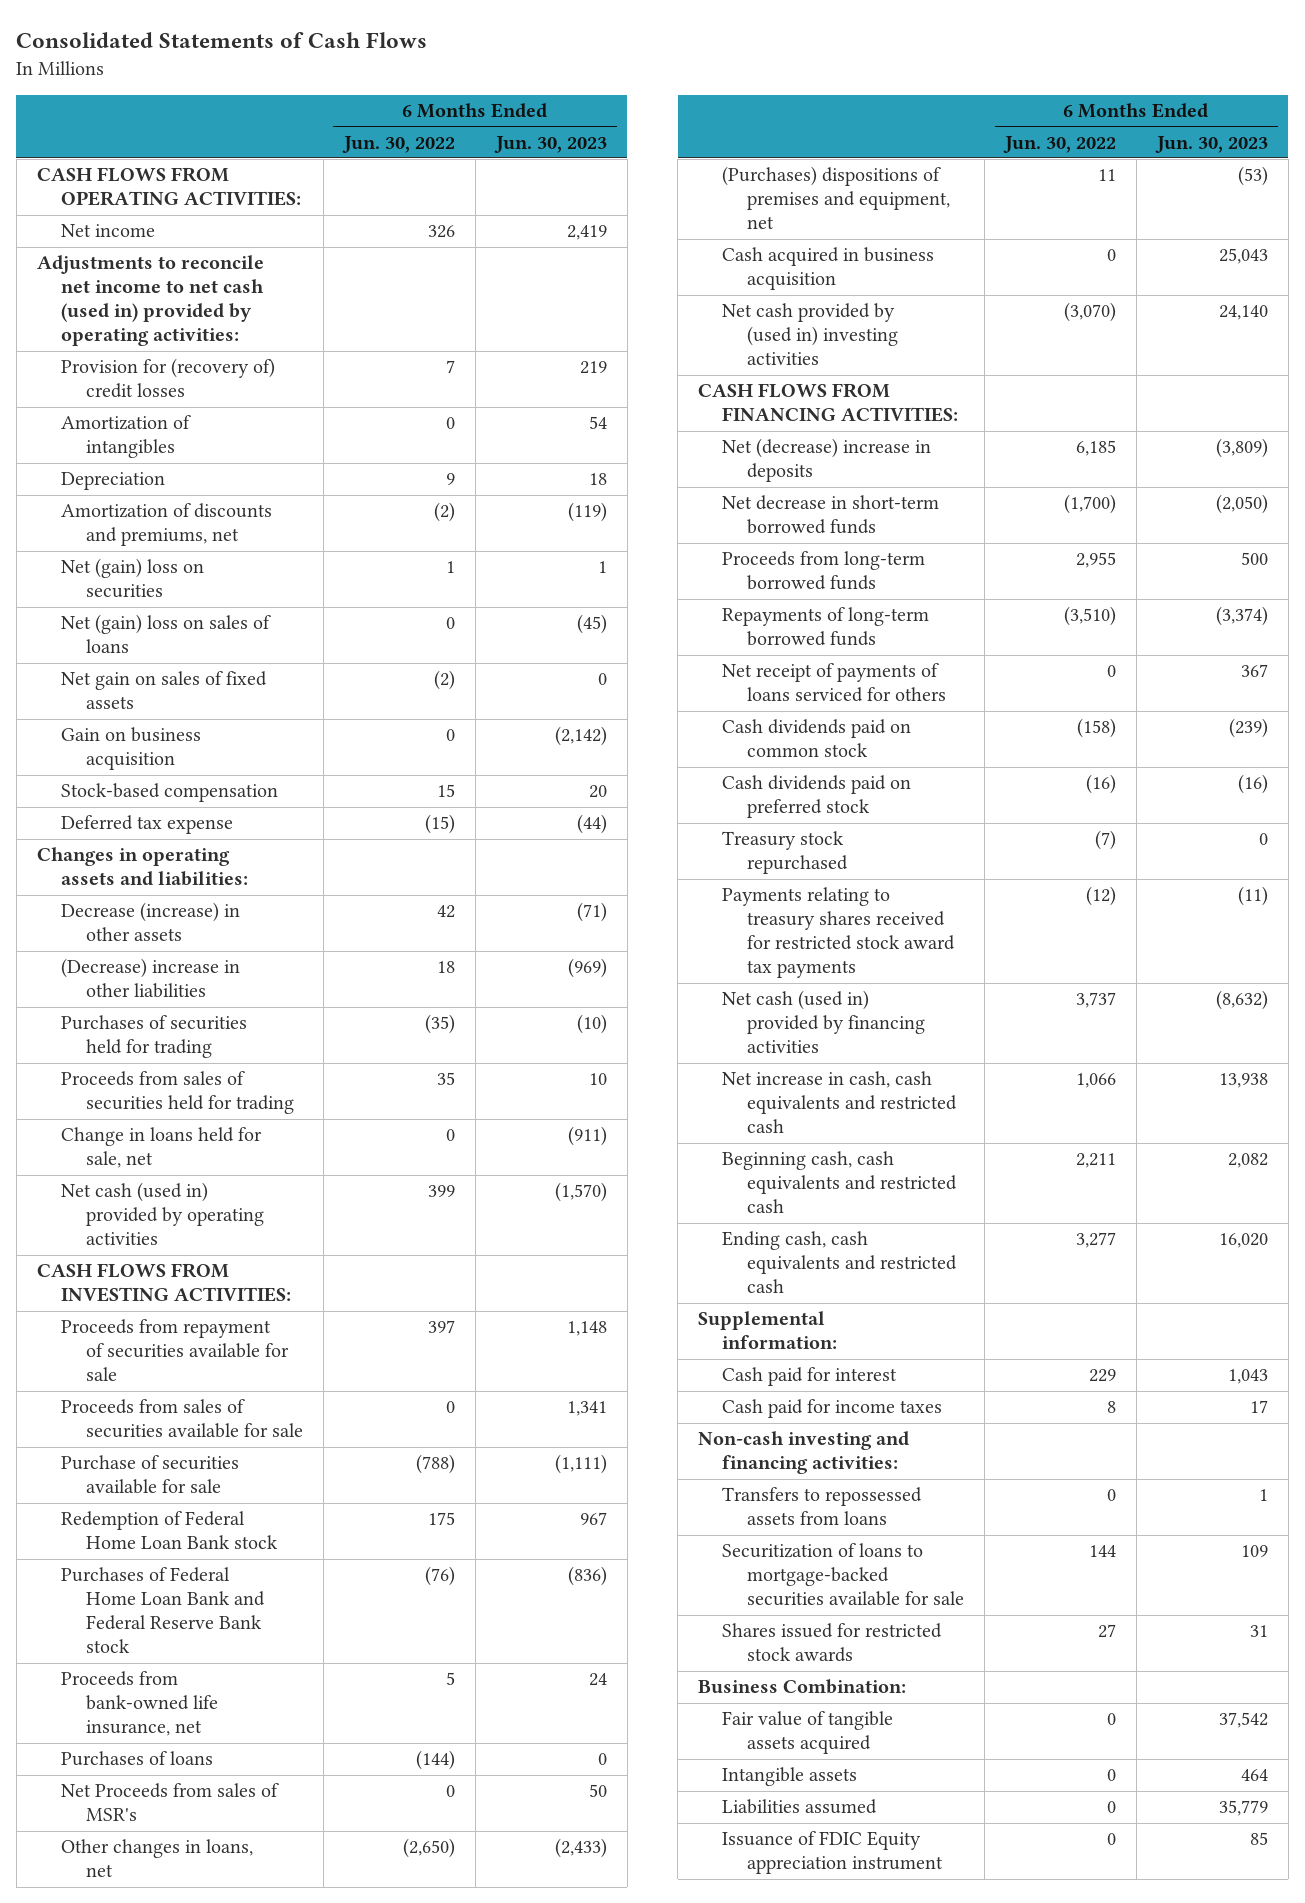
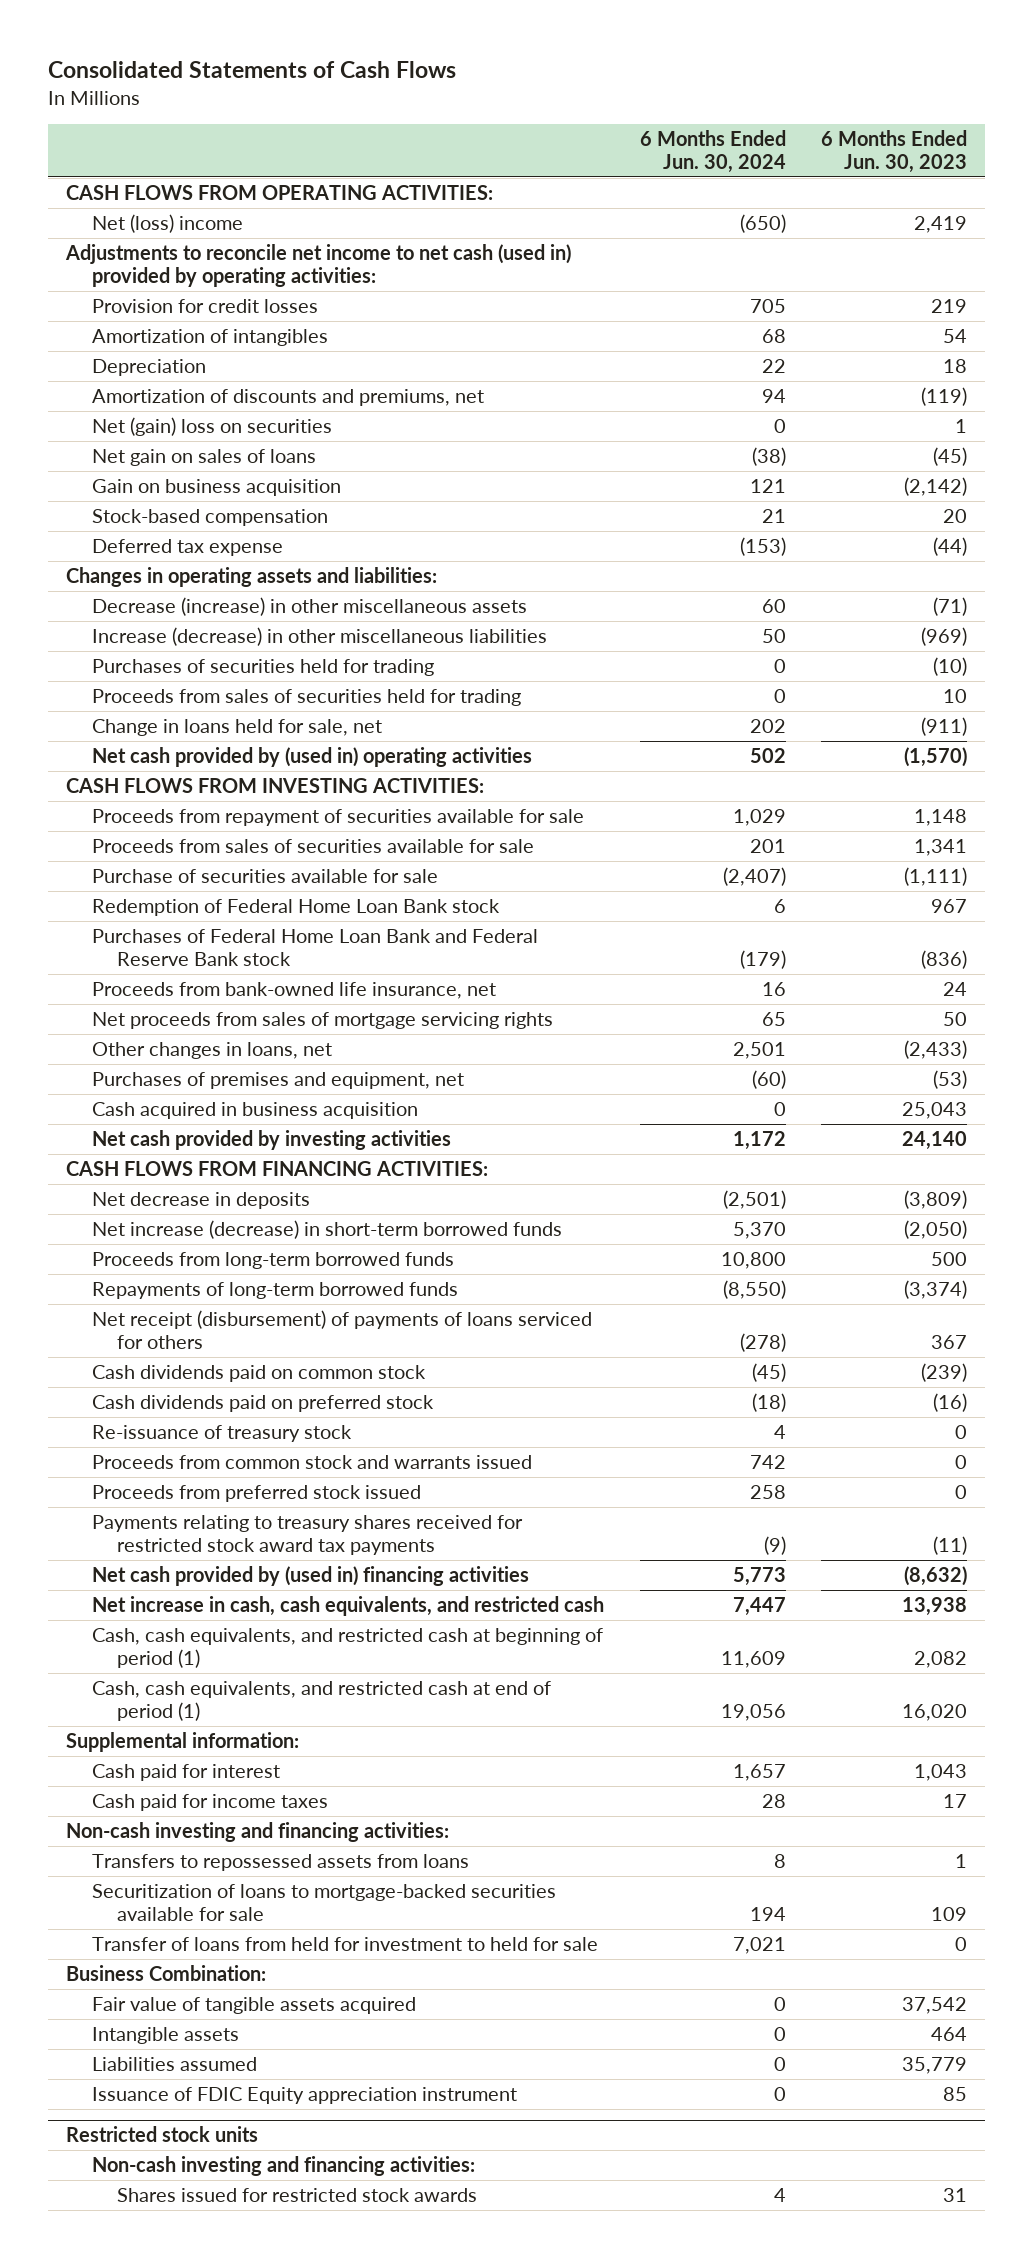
- | 6 Months Ended Jun. 30, 2022 | 6 Months Ended Jun. 30, 2023
+ | 6 Months Ended Jun. 30, 2024 | 6 Months Ended Jun. 30, 2023
- Net income | 326 | 2,419
+ Net (loss) income | (650) | 2,419
- Provision for (recovery of) credit losses | 7 | 219
+ Provision for credit losses | 705 | 219
- Net (gain) loss on sales of loans | 0 | (45)
- Net gain on sales of fixed assets | (2) | 0
+ Net gain on sales of loans | (38) | (45)
- Decrease (increase) in other assets | 42 | (71)
- (Decrease) increase in other liabilities | 18 | (969)
+ Decrease (increase) in other miscellaneous assets | 60 | (71)
+ Increase (decrease) in other miscellaneous liabilities | 50 | (969)
- Net cash (used in) provided by operating activities | 399 | (1,570)
+ Net cash provided by (used in) operating activities | 502 | (1,570)
- Purchases of loans | (144) | 0
- Net Proceeds from sales of MSR's | 0 | 50
+ Net proceeds from sales of mortgage servicing rights | 65 | 50
- (Purchases) dispositions of premises and equipment, net | 11 | (53)
+ Purchases of premises and equipment, net | (60) | (53)
- Net cash provided by (used in) investing activities | (3,070) | 24,140
+ Net cash provided by investing activities | 1,172 | 24,140
- Net (decrease) increase in deposits | 6,185 | (3,809)
- Net decrease in short-term borrowed funds | (1,700) | (2,050)
+ Net decrease in deposits | (2,501) | (3,809)
+ Net increase (decrease) in short-term borrowed funds | 5,370 | (2,050)
- Net receipt of payments of loans serviced for others | 0 | 367
+ Net receipt (disbursement) of payments of loans serviced for others | (278) | 367
- Treasury stock repurchased | (7) | 0
+ Re-issuance of treasury stock | 4 | 0
+ Proceeds from common stock and warrants issued | 742 | 0
+ Proceeds from preferred stock issued | 258 | 0
- Net cash (used in) provided by financing activities | 3,737 | (8,632)
- Net increase in cash, cash equivalents and restricted cash | 1,066 | 13,938
- Beginning cash, cash equivalents and restricted cash | 2,211 | 2,082
- Ending cash, cash equivalents and restricted cash | 3,277 | 16,020
+ Net cash provided by (used in) financing activities | 5,773 | (8,632)
+ Net increase in cash, cash equivalents, and restricted cash | 7,447 | 13,938
+ Cash, cash equivalents, and restricted cash at beginning of period (1) | 11,609 | 2,082
+ Cash, cash equivalents, and restricted cash at end of period (1) | 19,056 | 16,020
- Shares issued for restricted stock awards | 27 | 31
+ Transfer of loans from held for investment to held for sale | 7,021 | 0
+ Restricted stock units
+ Non-cash investing and financing activities:
+ Shares issued for restricted stock awards | 4 | 31

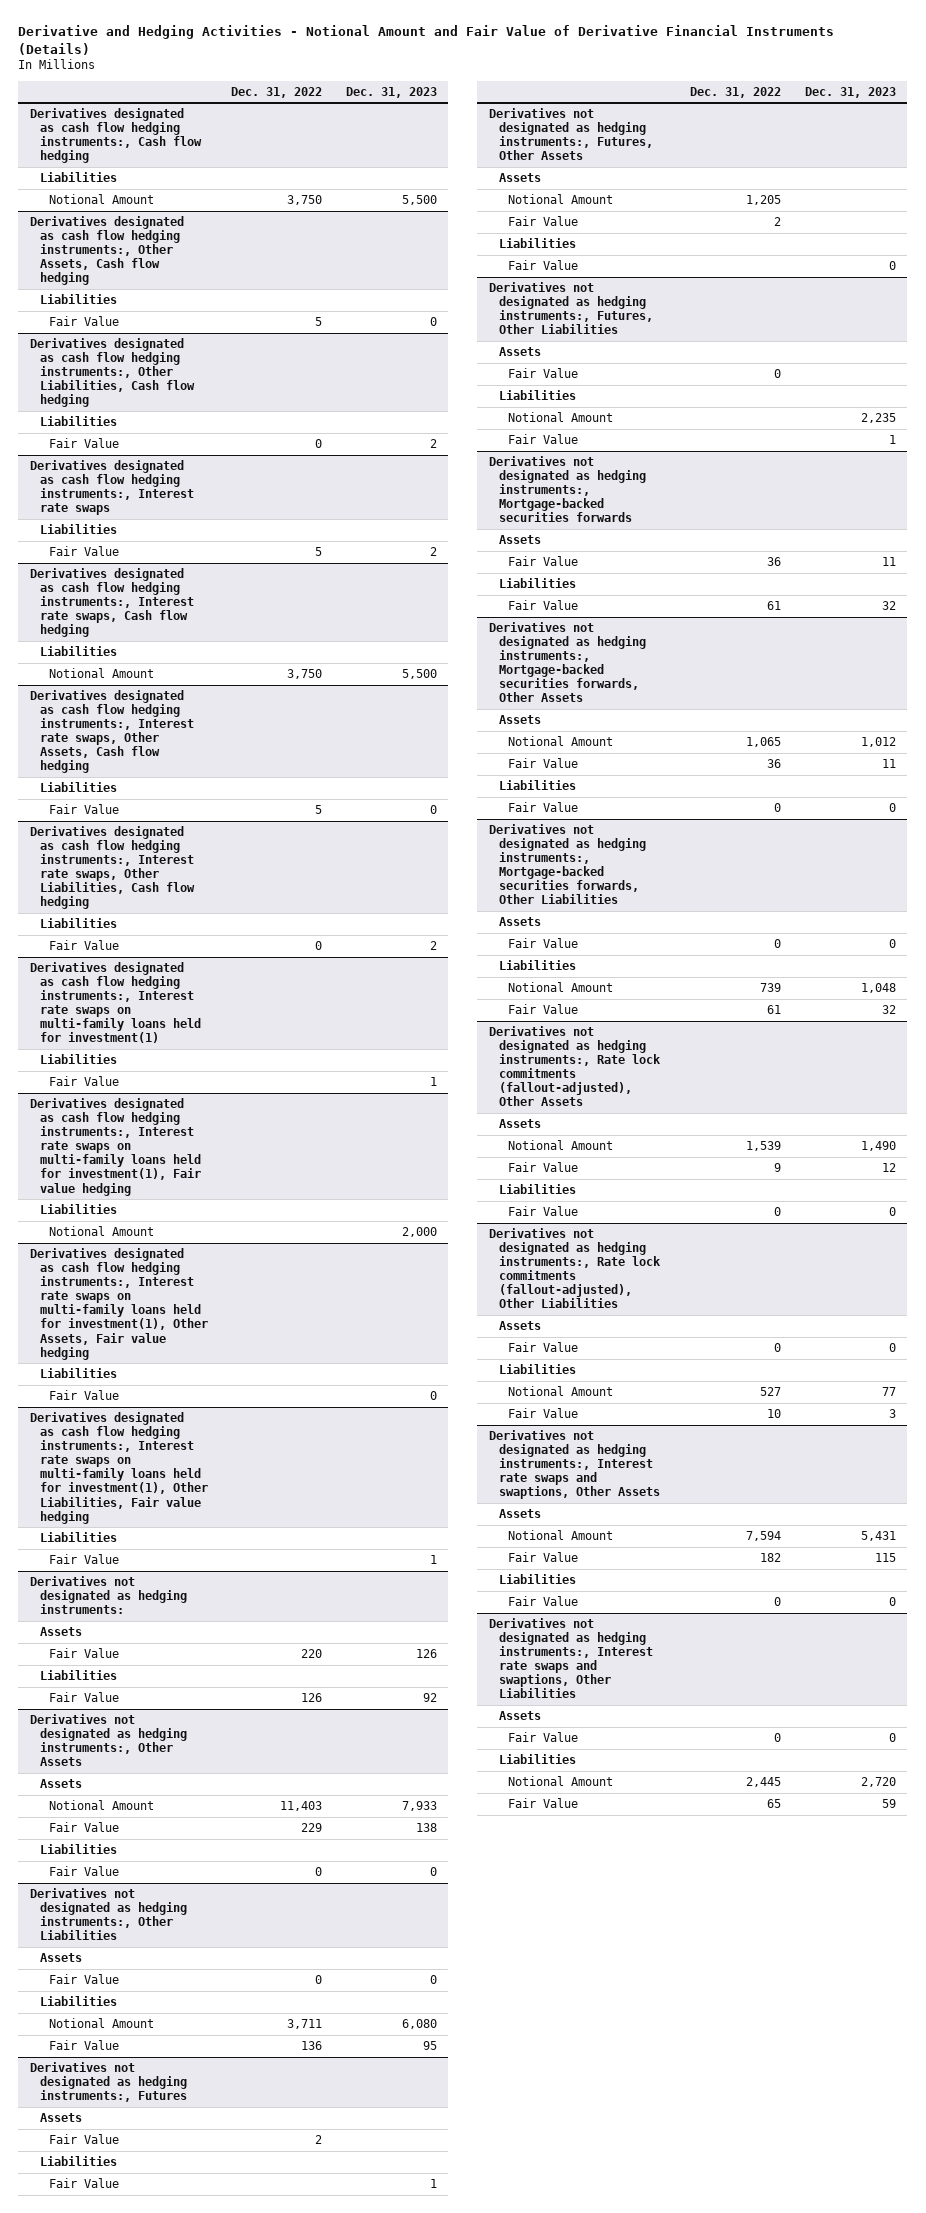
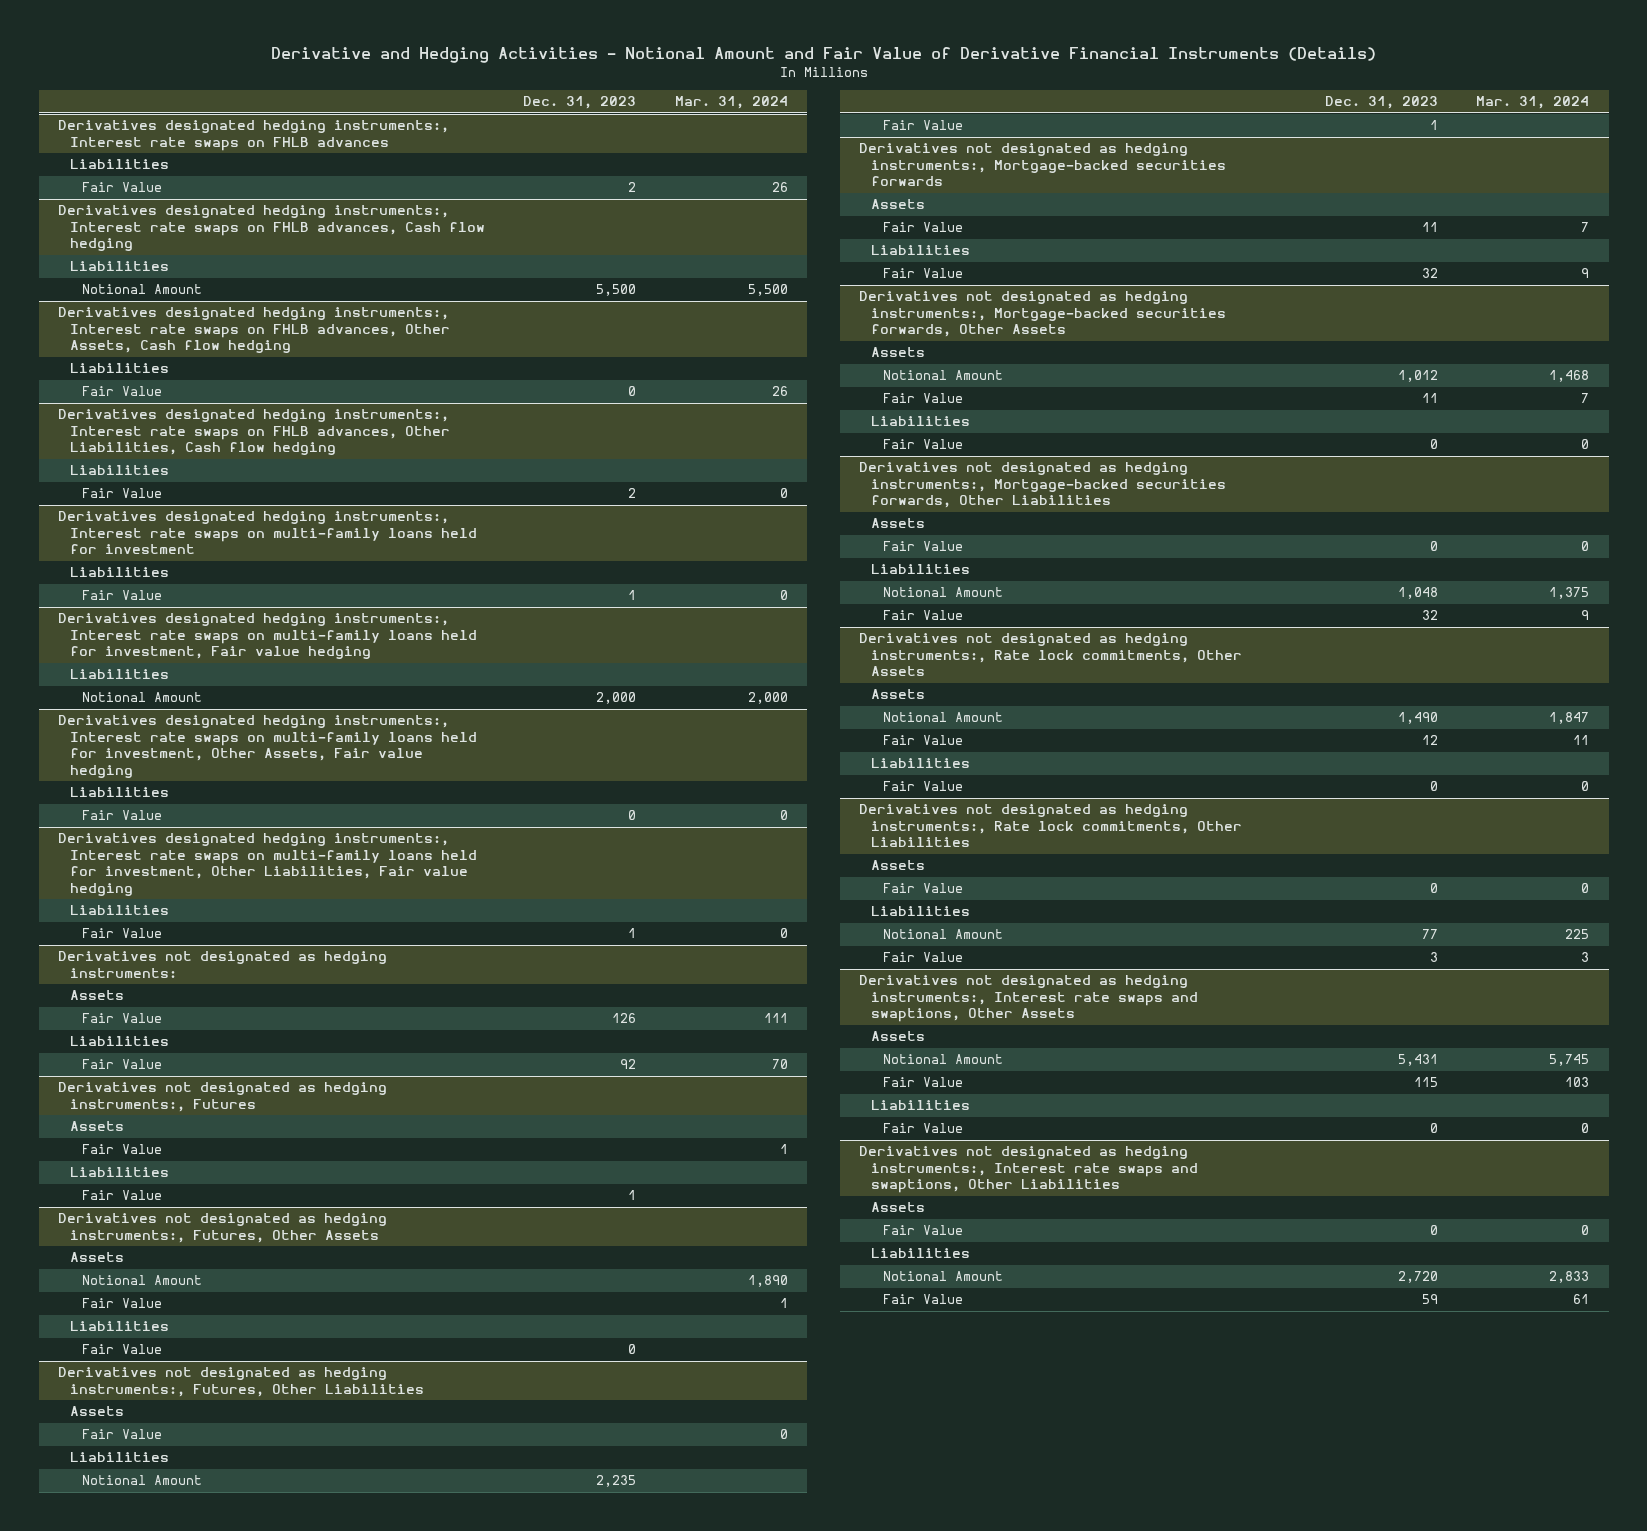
- | Dec. 31, 2022 | Dec. 31, 2023
+ | Dec. 31, 2023 | Mar. 31, 2024
- Derivatives designated as cash flow hedging instruments:, Cash flow hedging
- Liabilities
- Notional Amount | 3,750 | 5,500
- Derivatives designated as cash flow hedging instruments:, Other Assets, Cash flow hedging
- Liabilities
- Fair Value | 5 | 0
- Derivatives designated as cash flow hedging instruments:, Other Liabilities, Cash flow hedging
- Liabilities
- Fair Value | 0 | 2
- Derivatives designated as cash flow hedging instruments:, Interest rate swaps
+ Derivatives designated hedging instruments:, Interest rate swaps on FHLB advances
- Derivatives designated as cash flow hedging instruments:, Interest rate swaps, Cash flow hedging
+ Derivatives designated hedging instruments:, Interest rate swaps on FHLB advances, Cash flow hedging
- Derivatives designated as cash flow hedging instruments:, Interest rate swaps, Other Assets, Cash flow hedging
+ Derivatives designated hedging instruments:, Interest rate swaps on FHLB advances, Other Assets, Cash flow hedging
- Derivatives designated as cash flow hedging instruments:, Interest rate swaps, Other Liabilities, Cash flow hedging
+ Derivatives designated hedging instruments:, Interest rate swaps on FHLB advances, Other Liabilities, Cash flow hedging
- Derivatives designated as cash flow hedging instruments:, Interest rate swaps on multi-family loans held for investment(1)
+ Derivatives designated hedging instruments:, Interest rate swaps on multi-family loans held for investment
- Derivatives designated as cash flow hedging instruments:, Interest rate swaps on multi-family loans held for investment(1), Fair value hedging
+ Derivatives designated hedging instruments:, Interest rate swaps on multi-family loans held for investment, Fair value hedging
- Derivatives designated as cash flow hedging instruments:, Interest rate swaps on multi-family loans held for investment(1), Other Assets, Fair value hedging
+ Derivatives designated hedging instruments:, Interest rate swaps on multi-family loans held for investment, Other Assets, Fair value hedging
- Derivatives designated as cash flow hedging instruments:, Interest rate swaps on multi-family loans held for investment(1), Other Liabilities, Fair value hedging
+ Derivatives designated hedging instruments:, Interest rate swaps on multi-family loans held for investment, Other Liabilities, Fair value hedging
- Derivatives not designated as hedging instruments:, Other Assets
- Assets
- Notional Amount | 11,403 | 7,933
- Fair Value | 229 | 138
- Liabilities
- Fair Value | 0 | 0
- Derivatives not designated as hedging instruments:, Other Liabilities
- Assets
- Fair Value | 0 | 0
- Liabilities
- Notional Amount | 3,711 | 6,080
- Fair Value | 136 | 95
- Derivatives not designated as hedging instruments:, Rate lock commitments (fallout-adjusted), Other Assets
+ Derivatives not designated as hedging instruments:, Rate lock commitments, Other Assets
- Derivatives not designated as hedging instruments:, Rate lock commitments (fallout-adjusted), Other Liabilities
+ Derivatives not designated as hedging instruments:, Rate lock commitments, Other Liabilities

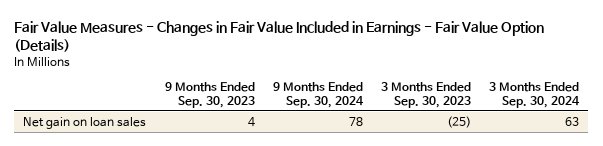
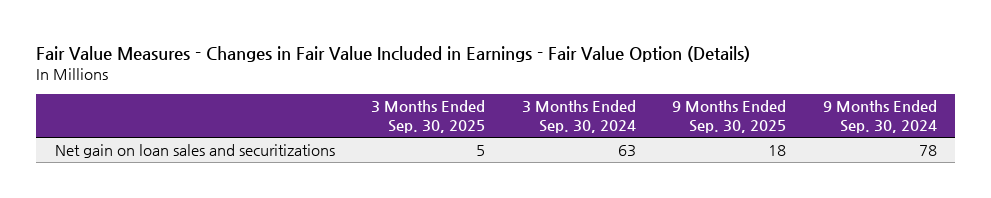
- | 9 Months Ended Sep. 30, 2023 | 9 Months Ended Sep. 30, 2024 | 3 Months Ended Sep. 30, 2023 | 3 Months Ended Sep. 30, 2024
+ | 3 Months Ended Sep. 30, 2025 | 3 Months Ended Sep. 30, 2024 | 9 Months Ended Sep. 30, 2025 | 9 Months Ended Sep. 30, 2024
- Net gain on loan sales | 4 | 78 | (25) | 63
+ Net gain on loan sales and securitizations | 5 | 63 | 18 | 78

